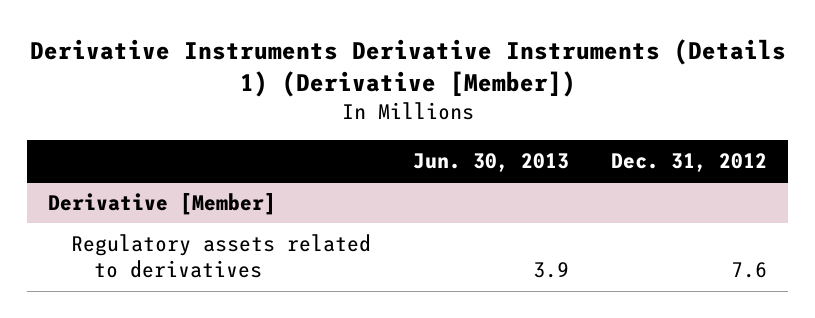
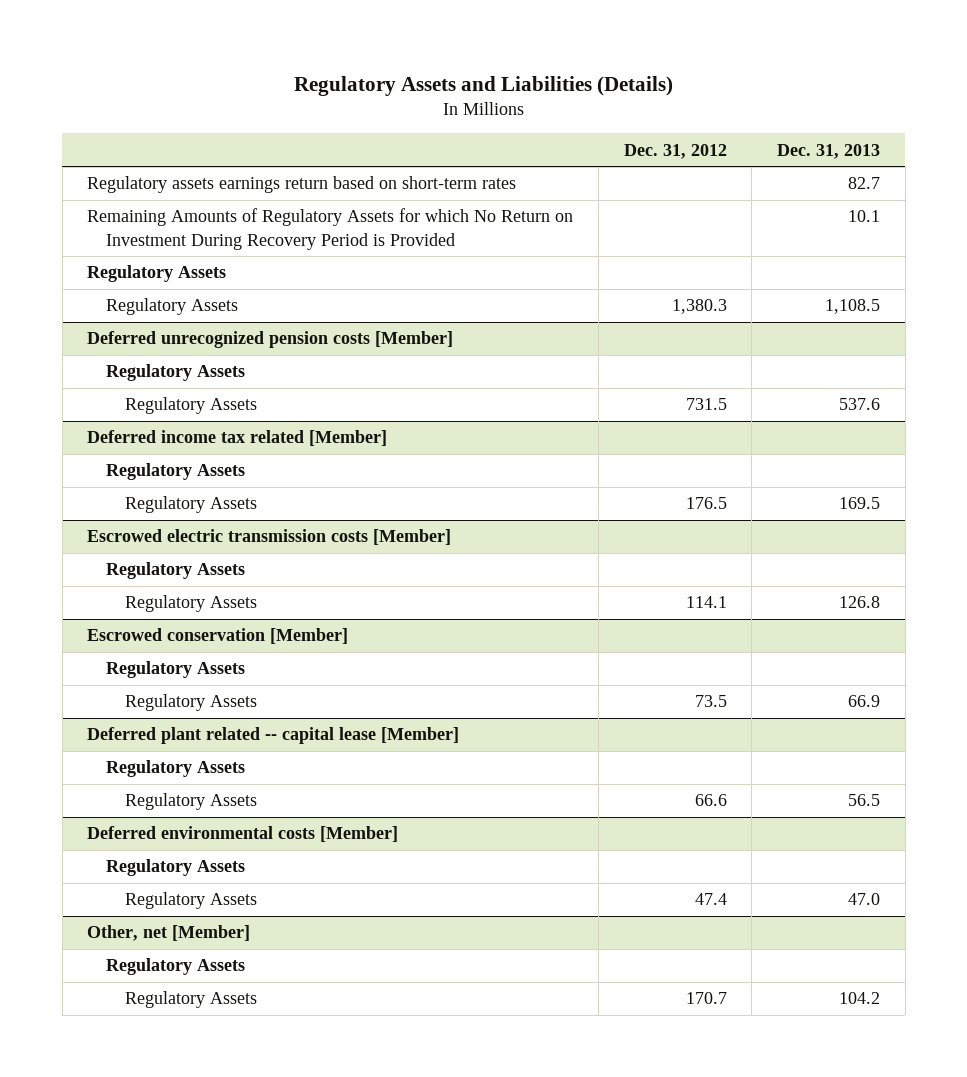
- Derivative Instruments Derivative Instruments (Details 1) (Derivative [Member])
+ Regulatory Assets and Liabilities (Details)
- | Jun. 30, 2013 | Dec. 31, 2012
+ | Dec. 31, 2012 | Dec. 31, 2013
- Derivative [Member]
- Regulatory assets related to derivatives | 3.9 | 7.6
+ Regulatory assets earnings return based on short-term rates | | 82.7
+ Remaining Amounts of Regulatory Assets for which No Return on Investment During Recovery Period is Provided | | 10.1
+ Regulatory Assets
+ Regulatory Assets | 1,380.3 | 1,108.5
+ Deferred unrecognized pension costs [Member]
+ Regulatory Assets
+ Regulatory Assets | 731.5 | 537.6
+ Deferred income tax related [Member]
+ Regulatory Assets
+ Regulatory Assets | 176.5 | 169.5
+ Escrowed electric transmission costs [Member]
+ Regulatory Assets
+ Regulatory Assets | 114.1 | 126.8
+ Escrowed conservation [Member]
+ Regulatory Assets
+ Regulatory Assets | 73.5 | 66.9
+ Deferred plant related -- capital lease [Member]
+ Regulatory Assets
+ Regulatory Assets | 66.6 | 56.5
+ Deferred environmental costs [Member]
+ Regulatory Assets
+ Regulatory Assets | 47.4 | 47.0
+ Other, net [Member]
+ Regulatory Assets
+ Regulatory Assets | 170.7 | 104.2

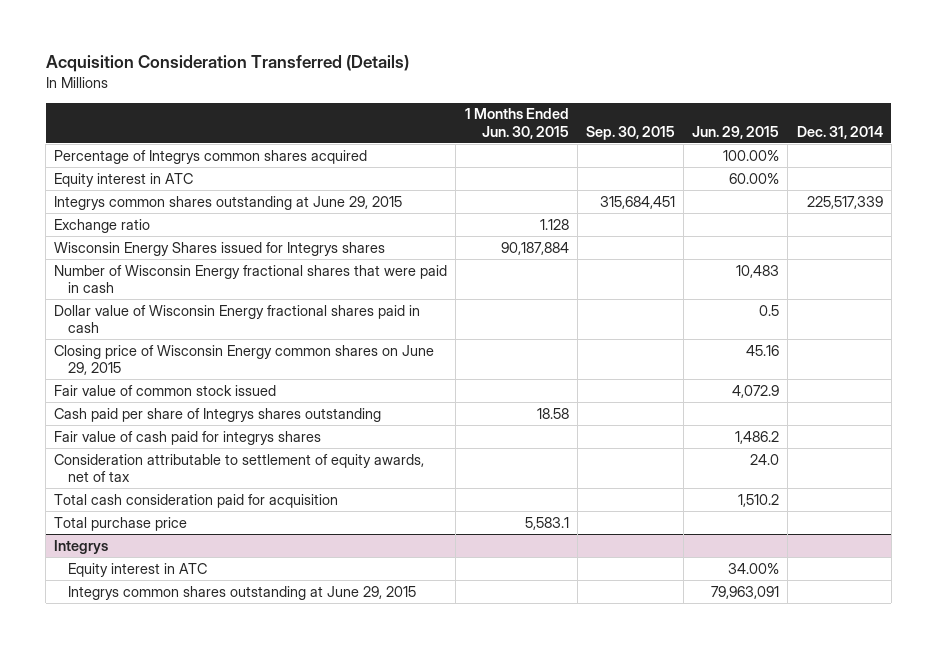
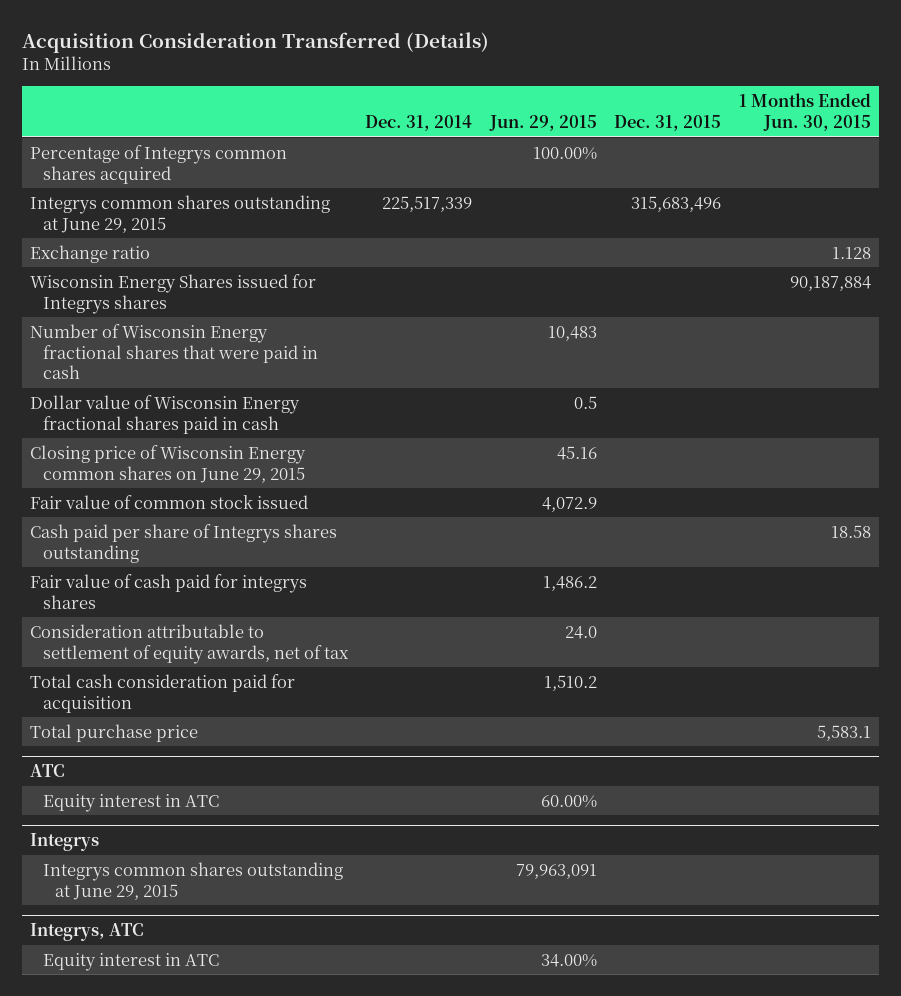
- | 1 Months Ended Jun. 30, 2015 | Sep. 30, 2015 | Jun. 29, 2015 | Dec. 31, 2014
+ | Dec. 31, 2014 | Jun. 29, 2015 | Dec. 31, 2015 | 1 Months Ended Jun. 30, 2015
- Equity interest in ATC | | | 60.00% |
+ ATC
+ Equity interest in ATC | | 60.00% | |
@ Integrys
- Equity interest in ATC | | | 34.00% |
+ Integrys, ATC
+ Equity interest in ATC | | 34.00% | |

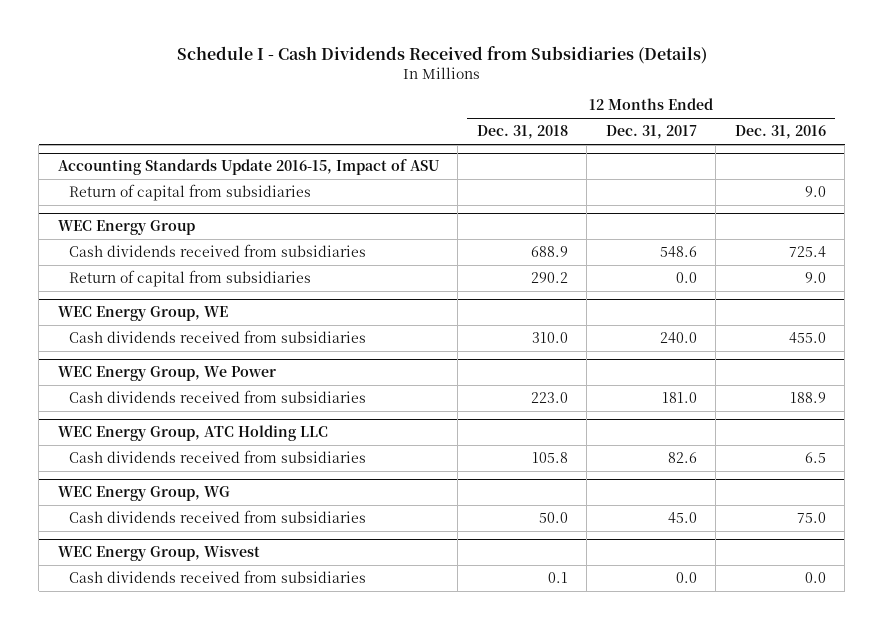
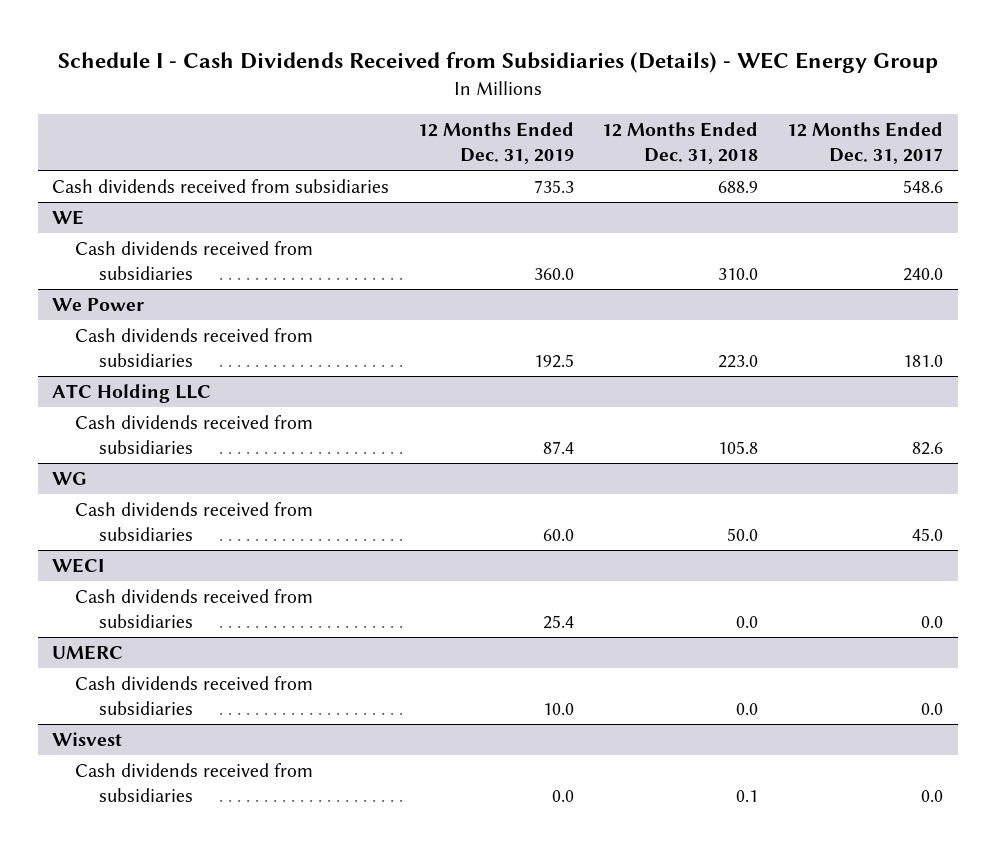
- Schedule I - Cash Dividends Received from Subsidiaries (Details)
+ Schedule I - Cash Dividends Received from Subsidiaries (Details) - WEC Energy Group
- | 12 Months Ended Dec. 31, 2018 | 12 Months Ended Dec. 31, 2017 | 12 Months Ended Dec. 31, 2016
+ | 12 Months Ended Dec. 31, 2019 | 12 Months Ended Dec. 31, 2018 | 12 Months Ended Dec. 31, 2017
- Accounting Standards Update 2016-15, Impact of ASU
- Return of capital from subsidiaries | | | 9.0
- WEC Energy Group
- Return of capital from subsidiaries | 290.2 | 0.0 | 9.0
- WEC Energy Group, WE
+ WE
- WEC Energy Group, We Power
+ We Power
- WEC Energy Group, ATC Holding LLC
+ ATC Holding LLC
- WEC Energy Group, WG
+ WG
- WEC Energy Group, Wisvest
+ WECI
+ Cash dividends received from subsidiaries | 25.4 | 0.0 | 0.0
+ UMERC
+ Cash dividends received from subsidiaries | 10.0 | 0.0 | 0.0
+ Wisvest

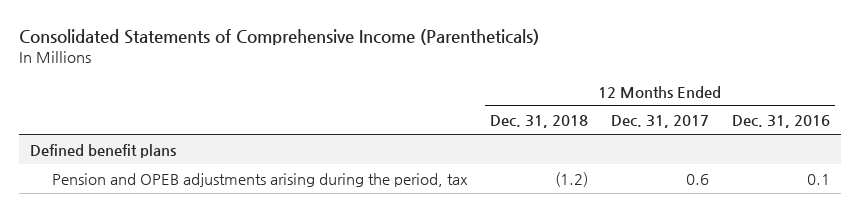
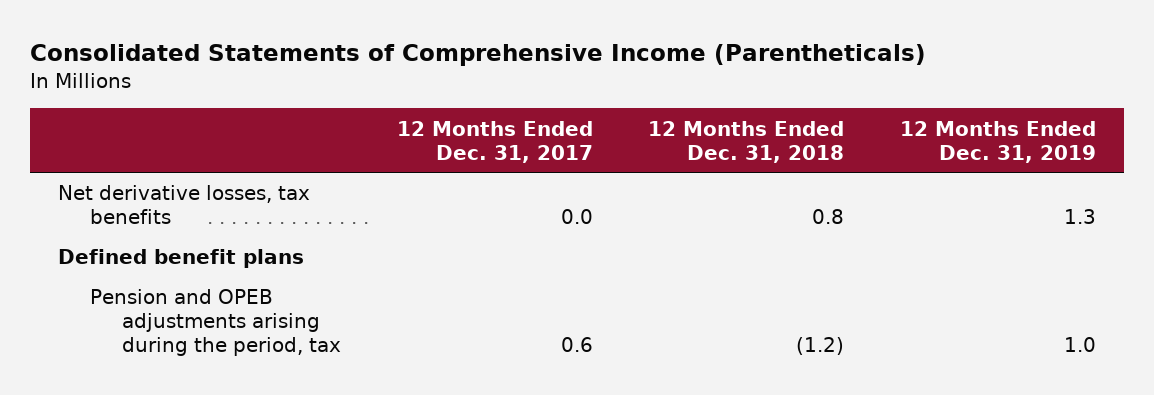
- | 12 Months Ended Dec. 31, 2018 | 12 Months Ended Dec. 31, 2017 | 12 Months Ended Dec. 31, 2016
+ | 12 Months Ended Dec. 31, 2017 | 12 Months Ended Dec. 31, 2018 | 12 Months Ended Dec. 31, 2019
+ Net derivative losses, tax benefits | 0.0 | 0.8 | 1.3

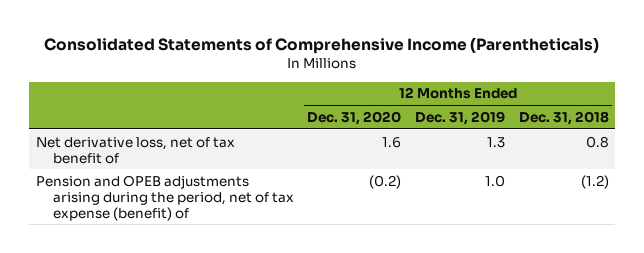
- | 12 Months Ended Dec. 31, 2017 | 12 Months Ended Dec. 31, 2018 | 12 Months Ended Dec. 31, 2019
+ | 12 Months Ended Dec. 31, 2020 | 12 Months Ended Dec. 31, 2019 | 12 Months Ended Dec. 31, 2018
- Net derivative losses, tax benefits | 0.0 | 0.8 | 1.3
- Defined benefit plans
- Pension and OPEB adjustments arising during the period, tax | 0.6 | (1.2) | 1.0
+ Net derivative loss, net of tax benefit of | 1.6 | 1.3 | 0.8
+ Pension and OPEB adjustments arising during the period, net of tax expense (benefit) of | (0.2) | 1.0 | (1.2)

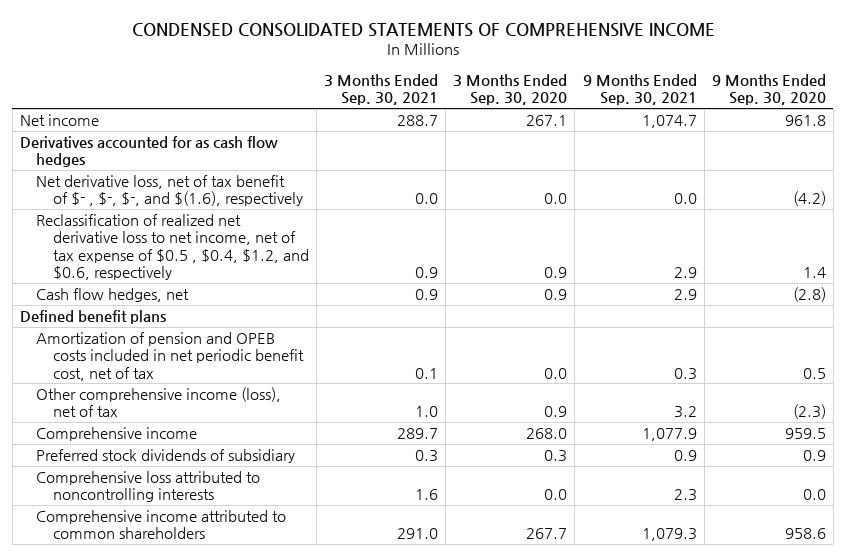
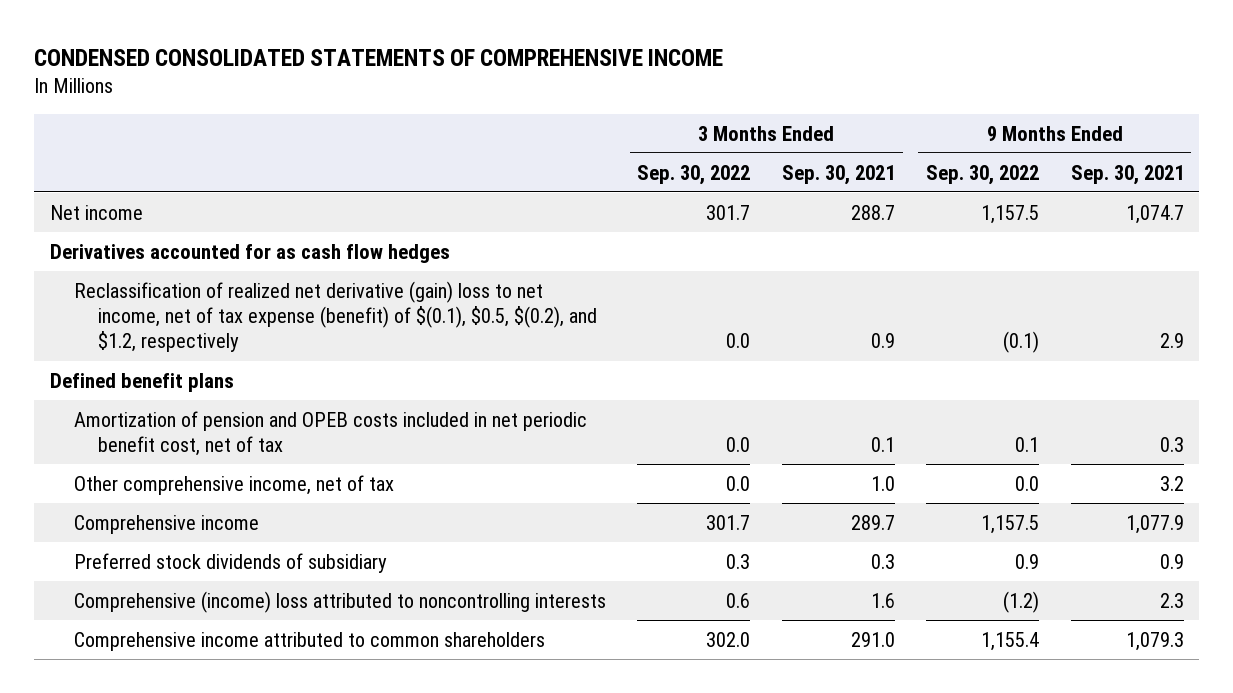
- | 3 Months Ended Sep. 30, 2021 | 3 Months Ended Sep. 30, 2020 | 9 Months Ended Sep. 30, 2021 | 9 Months Ended Sep. 30, 2020
+ | 3 Months Ended Sep. 30, 2022 | 3 Months Ended Sep. 30, 2021 | 9 Months Ended Sep. 30, 2022 | 9 Months Ended Sep. 30, 2021
- Net derivative loss, net of tax benefit of $- , $-, $-, and $(1.6), respectively | 0.0 | 0.0 | 0.0 | (4.2)
- Reclassification of realized net derivative loss to net income, net of tax expense of $0.5 , $0.4, $1.2, and $0.6, respectively | 0.9 | 0.9 | 2.9 | 1.4
- Cash flow hedges, net | 0.9 | 0.9 | 2.9 | (2.8)
+ Reclassification of realized net derivative (gain) loss to net income, net of tax expense (benefit) of $(0.1), $0.5, $(0.2), and $1.2, respectively | 0.0 | 0.9 | (0.1) | 2.9
- Other comprehensive income (loss), net of tax | 1.0 | 0.9 | 3.2 | (2.3)
+ Other comprehensive income, net of tax | 0.0 | 1.0 | 0.0 | 3.2
- Comprehensive loss attributed to noncontrolling interests | 1.6 | 0.0 | 2.3 | 0.0
+ Comprehensive (income) loss attributed to noncontrolling interests | 0.6 | 1.6 | (1.2) | 2.3

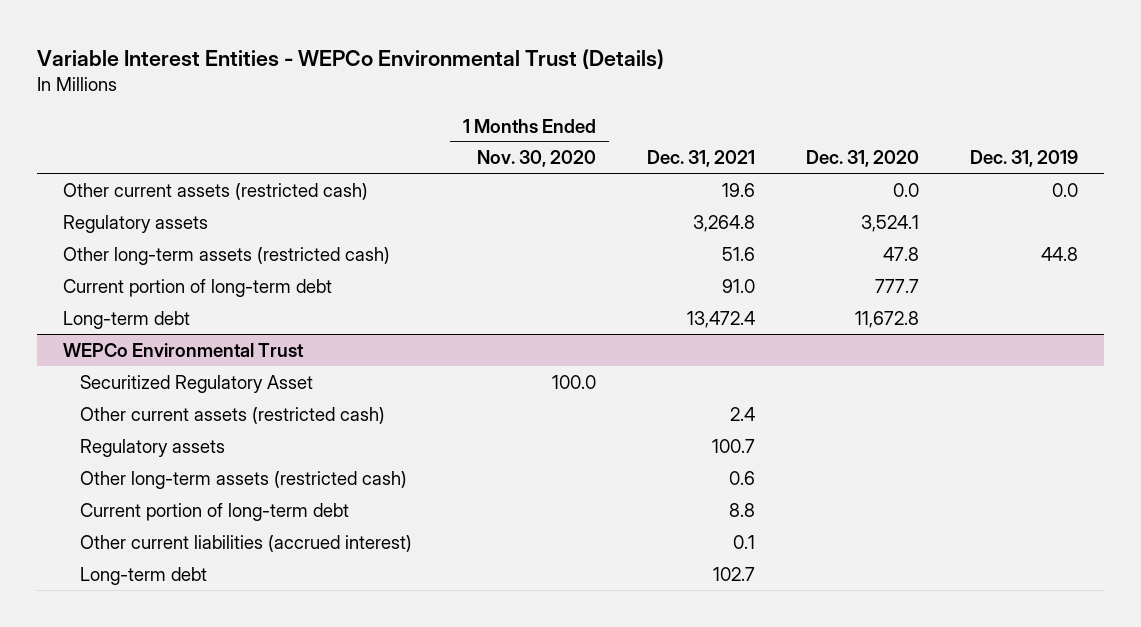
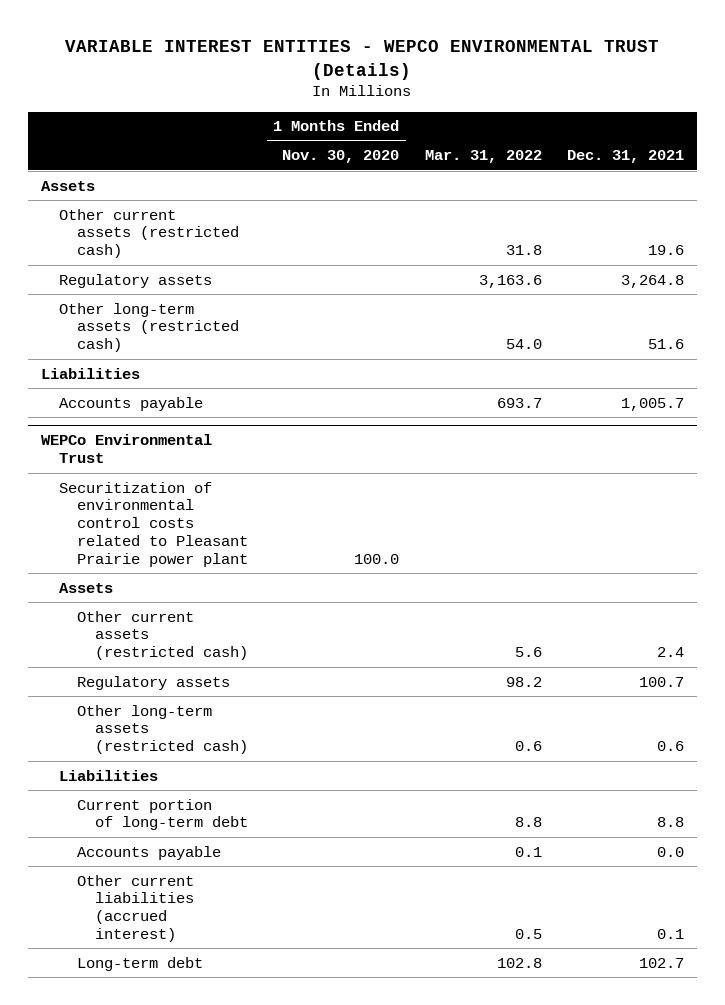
- Variable Interest Entities - WEPCo Environmental Trust (Details)
+ VARIABLE INTEREST ENTITIES - WEPCO ENVIRONMENTAL TRUST (Details)
- | 1 Months Ended Nov. 30, 2020 | Dec. 31, 2021 | Dec. 31, 2020 | Dec. 31, 2019
+ | 1 Months Ended Nov. 30, 2020 | Mar. 31, 2022 | Dec. 31, 2021
+ Assets
- Current portion of long-term debt | | 91.0 | 777.7 |
- Long-term debt | | 13,472.4 | 11,672.8 |
+ Liabilities
+ Accounts payable | | 693.7 | 1,005.7
@ WEPCo Environmental Trust
- Securitized Regulatory Asset | 100.0 | | |
+ Securitization of environmental control costs related to Pleasant Prairie power plant | 100.0 | |
+ Assets
+ Liabilities
+ Accounts payable | | 0.1 | 0.0

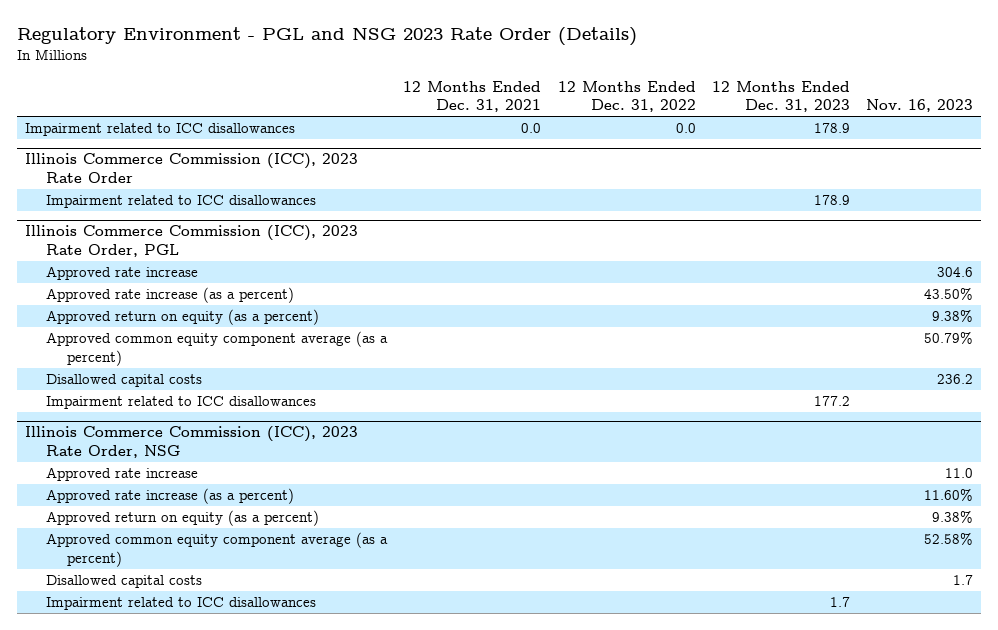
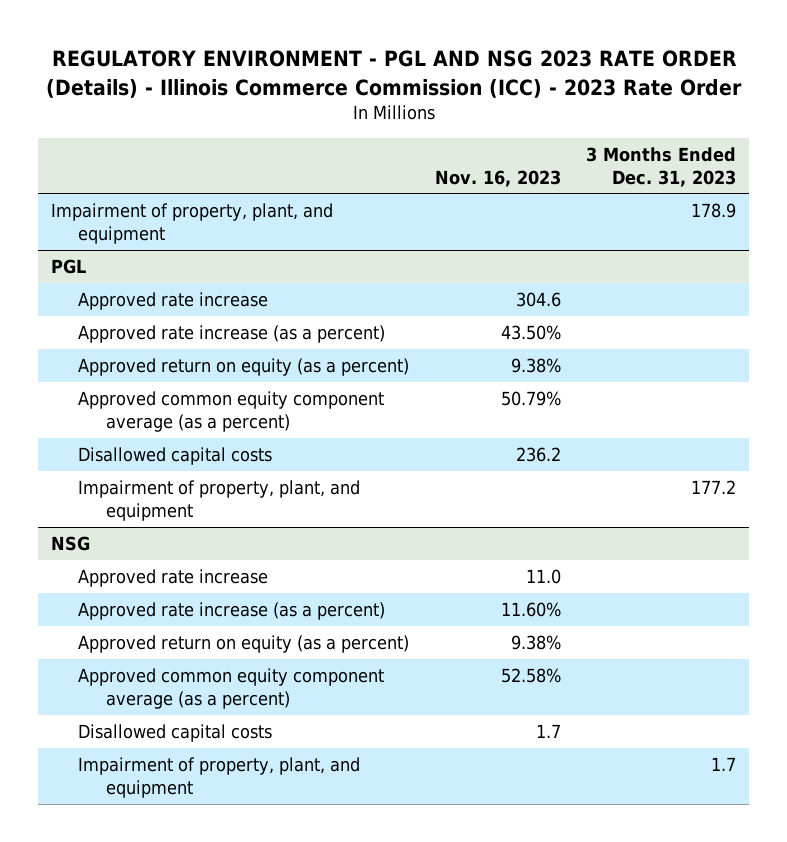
- Regulatory Environment - PGL and NSG 2023 Rate Order (Details)
+ REGULATORY ENVIRONMENT - PGL AND NSG 2023 RATE ORDER (Details) - Illinois Commerce Commission (ICC) - 2023 Rate Order
- | 12 Months Ended Dec. 31, 2021 | 12 Months Ended Dec. 31, 2022 | 12 Months Ended Dec. 31, 2023 | Nov. 16, 2023
+ | Nov. 16, 2023 | 3 Months Ended Dec. 31, 2023
- Impairment related to ICC disallowances | 0.0 | 0.0 | 178.9 |
- Illinois Commerce Commission (ICC), 2023 Rate Order
- Impairment related to ICC disallowances | | | 178.9 |
- Illinois Commerce Commission (ICC), 2023 Rate Order, PGL
+ Impairment of property, plant, and equipment | | 178.9
+ PGL
- Impairment related to ICC disallowances | | | 177.2 |
- Illinois Commerce Commission (ICC), 2023 Rate Order, NSG
+ Impairment of property, plant, and equipment | | 177.2
+ NSG
- Impairment related to ICC disallowances | | | 1.7 |
+ Impairment of property, plant, and equipment | | 1.7

